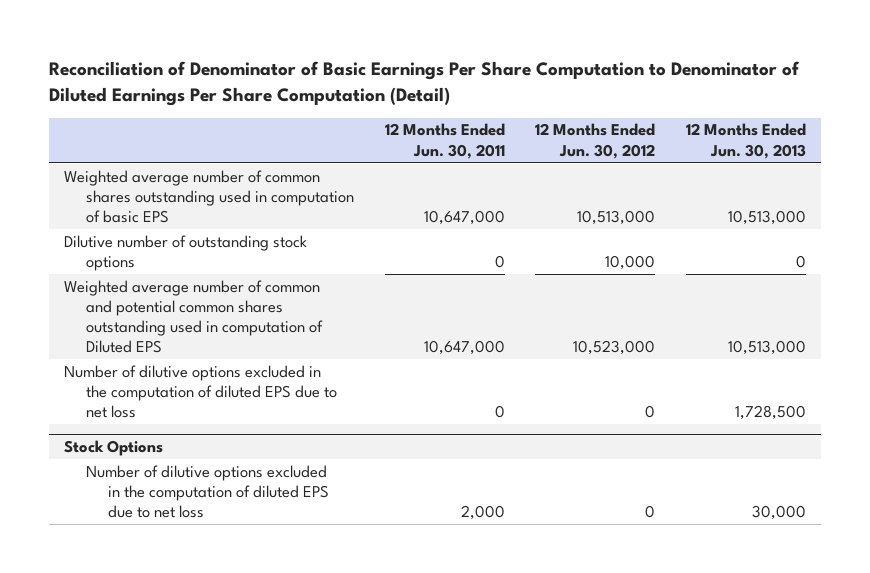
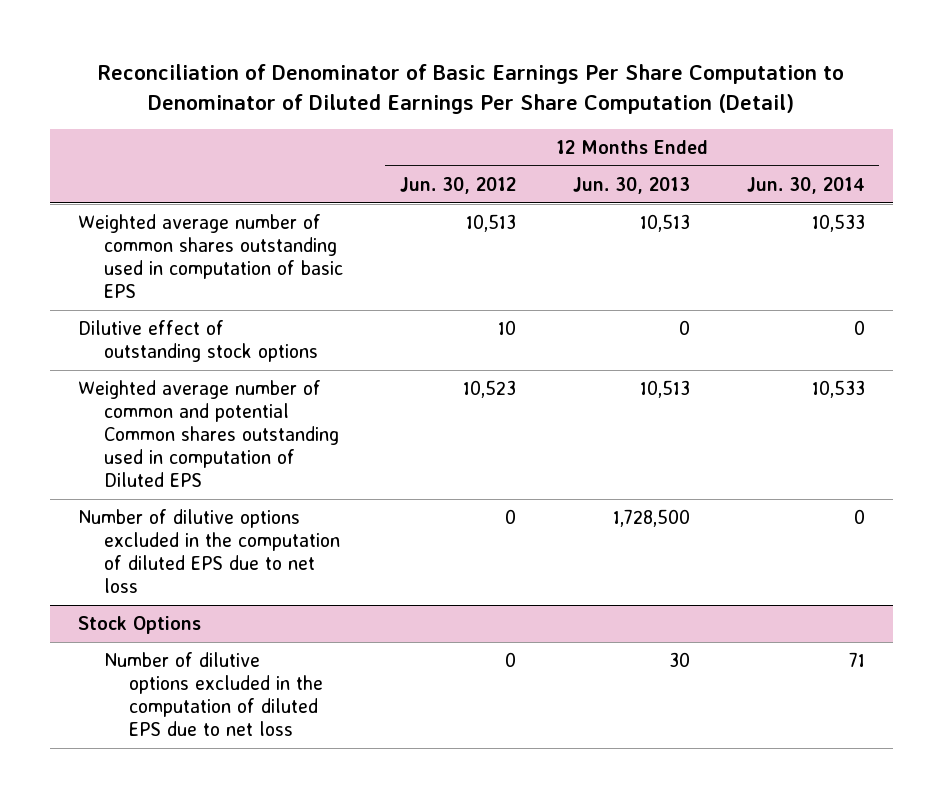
- | 12 Months Ended Jun. 30, 2011 | 12 Months Ended Jun. 30, 2012 | 12 Months Ended Jun. 30, 2013
+ | 12 Months Ended Jun. 30, 2012 | 12 Months Ended Jun. 30, 2013 | 12 Months Ended Jun. 30, 2014
- Weighted average number of common shares outstanding used in computation of basic EPS | 10,647,000 | 10,513,000 | 10,513,000
- Dilutive number of outstanding stock options | 0 | 10,000 | 0
- Weighted average number of common and potential common shares outstanding used in computation of Diluted EPS | 10,647,000 | 10,523,000 | 10,513,000
+ Weighted average number of common shares outstanding used in computation of basic EPS | 10,513 | 10,513 | 10,533
+ Dilutive effect of outstanding stock options | 10 | 0 | 0
+ Weighted average number of common and potential Common shares outstanding used in computation of Diluted EPS | 10,523 | 10,513 | 10,533
@ Stock Options
- Number of dilutive options excluded in the computation of diluted EPS due to net loss | 2,000 | 0 | 30,000
+ Number of dilutive options excluded in the computation of diluted EPS due to net loss | 0 | 30 | 71

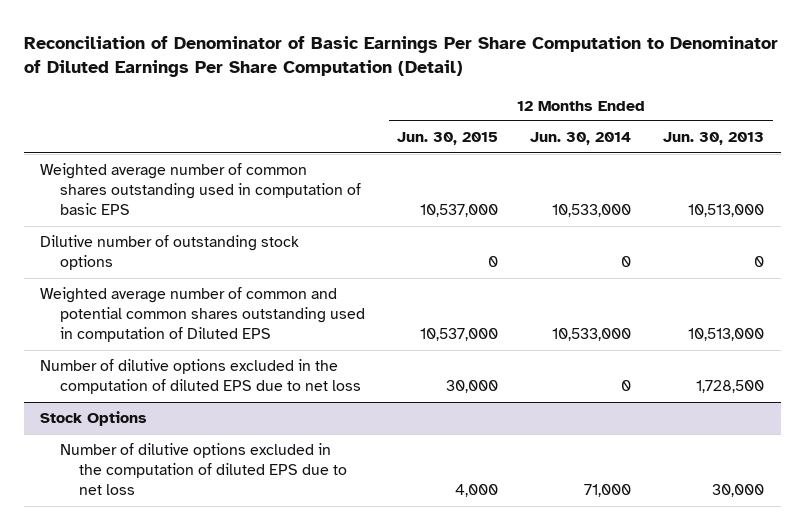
- | 12 Months Ended Jun. 30, 2012 | 12 Months Ended Jun. 30, 2013 | 12 Months Ended Jun. 30, 2014
+ | 12 Months Ended Jun. 30, 2015 | 12 Months Ended Jun. 30, 2014 | 12 Months Ended Jun. 30, 2013
- Weighted average number of common shares outstanding used in computation of basic EPS | 10,513 | 10,513 | 10,533
- Dilutive effect of outstanding stock options | 10 | 0 | 0
- Weighted average number of common and potential Common shares outstanding used in computation of Diluted EPS | 10,523 | 10,513 | 10,533
+ Weighted average number of common shares outstanding used in computation of basic EPS | 10,537,000 | 10,533,000 | 10,513,000
+ Dilutive number of outstanding stock options | 0 | 0 | 0
+ Weighted average number of common and potential common shares outstanding used in computation of Diluted EPS | 10,537,000 | 10,533,000 | 10,513,000
@ Stock Options
- Number of dilutive options excluded in the computation of diluted EPS due to net loss | 0 | 30 | 71
+ Number of dilutive options excluded in the computation of diluted EPS due to net loss | 4,000 | 71,000 | 30,000

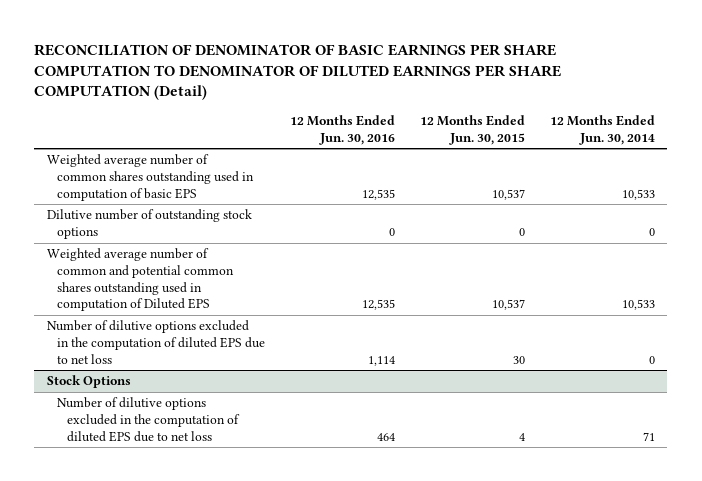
- Reconciliation of Denominator of Basic Earnings Per Share Computation to Denominator of Diluted Earnings Per Share Computation (Detail)
+ RECONCILIATION OF DENOMINATOR OF BASIC EARNINGS PER SHARE COMPUTATION TO DENOMINATOR OF DILUTED EARNINGS PER SHARE COMPUTATION (Detail)
- | 12 Months Ended Jun. 30, 2015 | 12 Months Ended Jun. 30, 2014 | 12 Months Ended Jun. 30, 2013
+ | 12 Months Ended Jun. 30, 2016 | 12 Months Ended Jun. 30, 2015 | 12 Months Ended Jun. 30, 2014
- Weighted average number of common shares outstanding used in computation of basic EPS | 10,537,000 | 10,533,000 | 10,513,000
+ Weighted average number of common shares outstanding used in computation of basic EPS | 12,535 | 10,537 | 10,533
- Weighted average number of common and potential common shares outstanding used in computation of Diluted EPS | 10,537,000 | 10,533,000 | 10,513,000
- Number of dilutive options excluded in the computation of diluted EPS due to net loss | 30,000 | 0 | 1,728,500
+ Weighted average number of common and potential common shares outstanding used in computation of Diluted EPS | 12,535 | 10,537 | 10,533
+ Number of dilutive options excluded in the computation of diluted EPS due to net loss | 1,114 | 30 | 0
@ Stock Options
- Number of dilutive options excluded in the computation of diluted EPS due to net loss | 4,000 | 71,000 | 30,000
+ Number of dilutive options excluded in the computation of diluted EPS due to net loss | 464 | 4 | 71

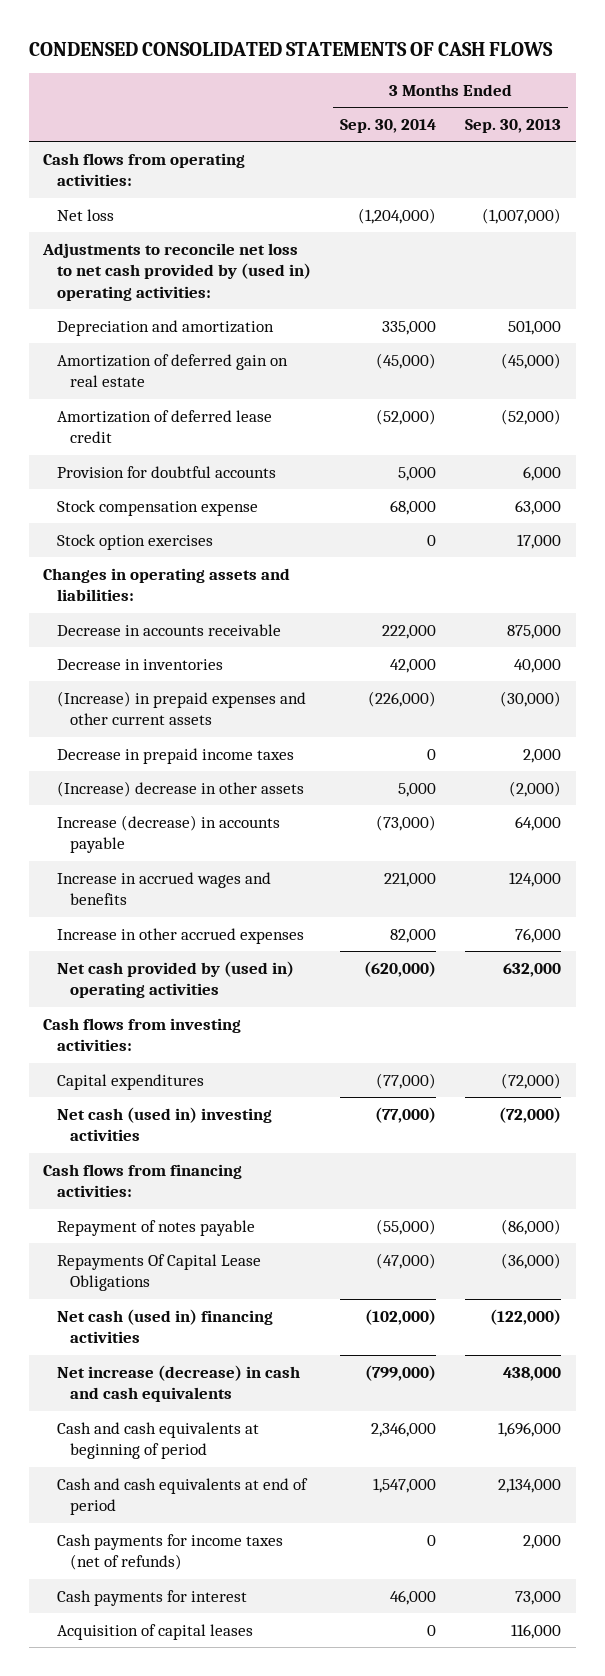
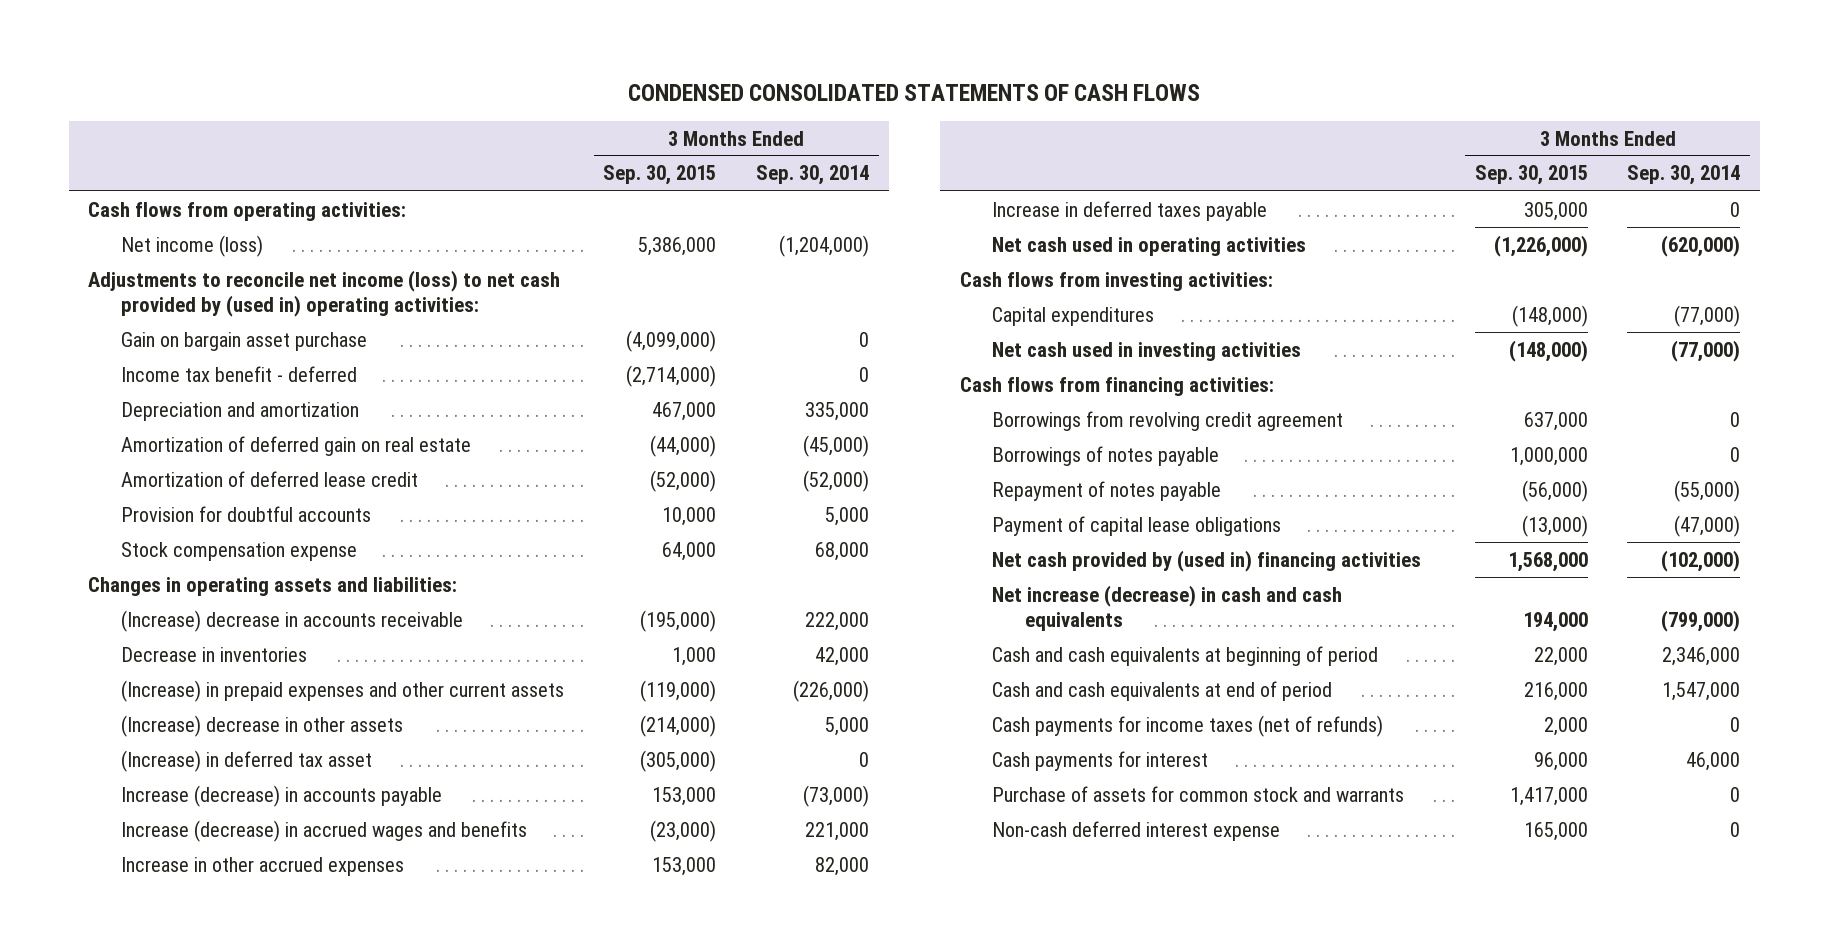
- | 3 Months Ended Sep. 30, 2014 | 3 Months Ended Sep. 30, 2013
+ | 3 Months Ended Sep. 30, 2015 | 3 Months Ended Sep. 30, 2014
- Net loss | (1,204,000) | (1,007,000)
- Adjustments to reconcile net loss to net cash provided by (used in) operating activities:
+ Net income (loss) | 5,386,000 | (1,204,000)
+ Adjustments to reconcile net income (loss) to net cash provided by (used in) operating activities:
+ Gain on bargain asset purchase | (4,099,000) | 0
+ Income tax benefit - deferred | (2,714,000) | 0
- Stock option exercises | 0 | 17,000
- Decrease in accounts receivable | 222,000 | 875,000
+ (Increase) decrease in accounts receivable | (195,000) | 222,000
- Decrease in prepaid income taxes | 0 | 2,000
+ (Increase) in deferred tax asset | (305,000) | 0
- Increase in accrued wages and benefits | 221,000 | 124,000
+ Increase (decrease) in accrued wages and benefits | (23,000) | 221,000
- Net cash provided by (used in) operating activities | (620,000) | 632,000
+ Increase in deferred taxes payable | 305,000 | 0
+ Net cash used in operating activities | (1,226,000) | (620,000)
- Net cash (used in) investing activities | (77,000) | (72,000)
+ Net cash used in investing activities | (148,000) | (77,000)
+ Borrowings from revolving credit agreement | 637,000 | 0
+ Borrowings of notes payable | 1,000,000 | 0
- Repayments Of Capital Lease Obligations | (47,000) | (36,000)
- Net cash (used in) financing activities | (102,000) | (122,000)
+ Payment of capital lease obligations | (13,000) | (47,000)
+ Net cash provided by (used in) financing activities | 1,568,000 | (102,000)
- Acquisition of capital leases | 0 | 116,000
+ Purchase of assets for common stock and warrants | 1,417,000 | 0
+ Non-cash deferred interest expense | 165,000 | 0

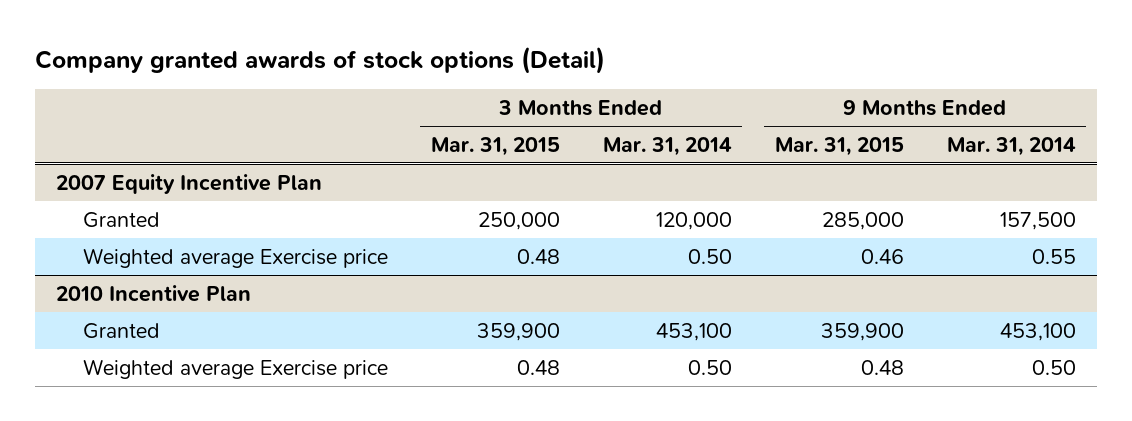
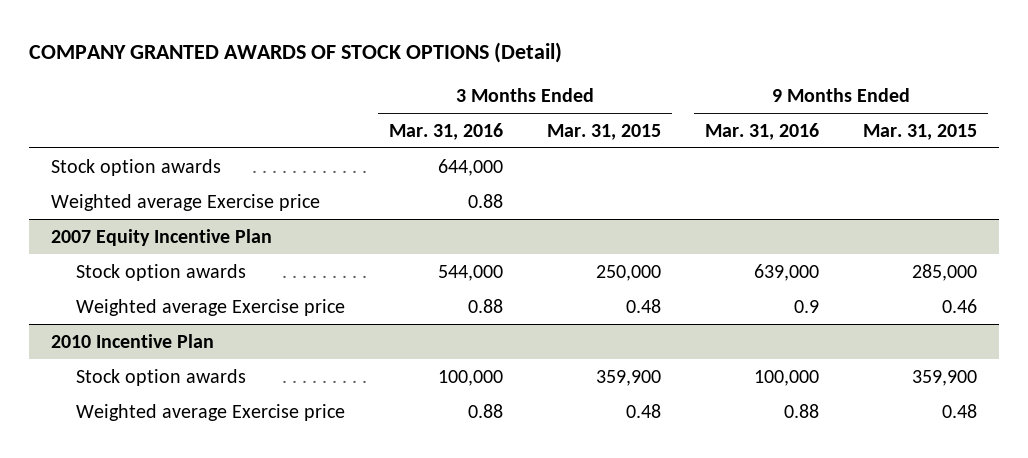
- Company granted awards of stock options (Detail)
+ COMPANY GRANTED AWARDS OF STOCK OPTIONS (Detail)
- | 3 Months Ended Mar. 31, 2015 | 3 Months Ended Mar. 31, 2014 | 9 Months Ended Mar. 31, 2015 | 9 Months Ended Mar. 31, 2014
+ | 3 Months Ended Mar. 31, 2016 | 3 Months Ended Mar. 31, 2015 | 9 Months Ended Mar. 31, 2016 | 9 Months Ended Mar. 31, 2015
+ Stock option awards | 644,000 | | |
+ Weighted average Exercise price | 0.88 | | |
@ 2007 Equity Incentive Plan
- Granted | 250,000 | 120,000 | 285,000 | 157,500
+ Stock option awards | 544,000 | 250,000 | 639,000 | 285,000
@ 2010 Incentive Plan
- Granted | 359,900 | 453,100 | 359,900 | 453,100
+ Stock option awards | 100,000 | 359,900 | 100,000 | 359,900

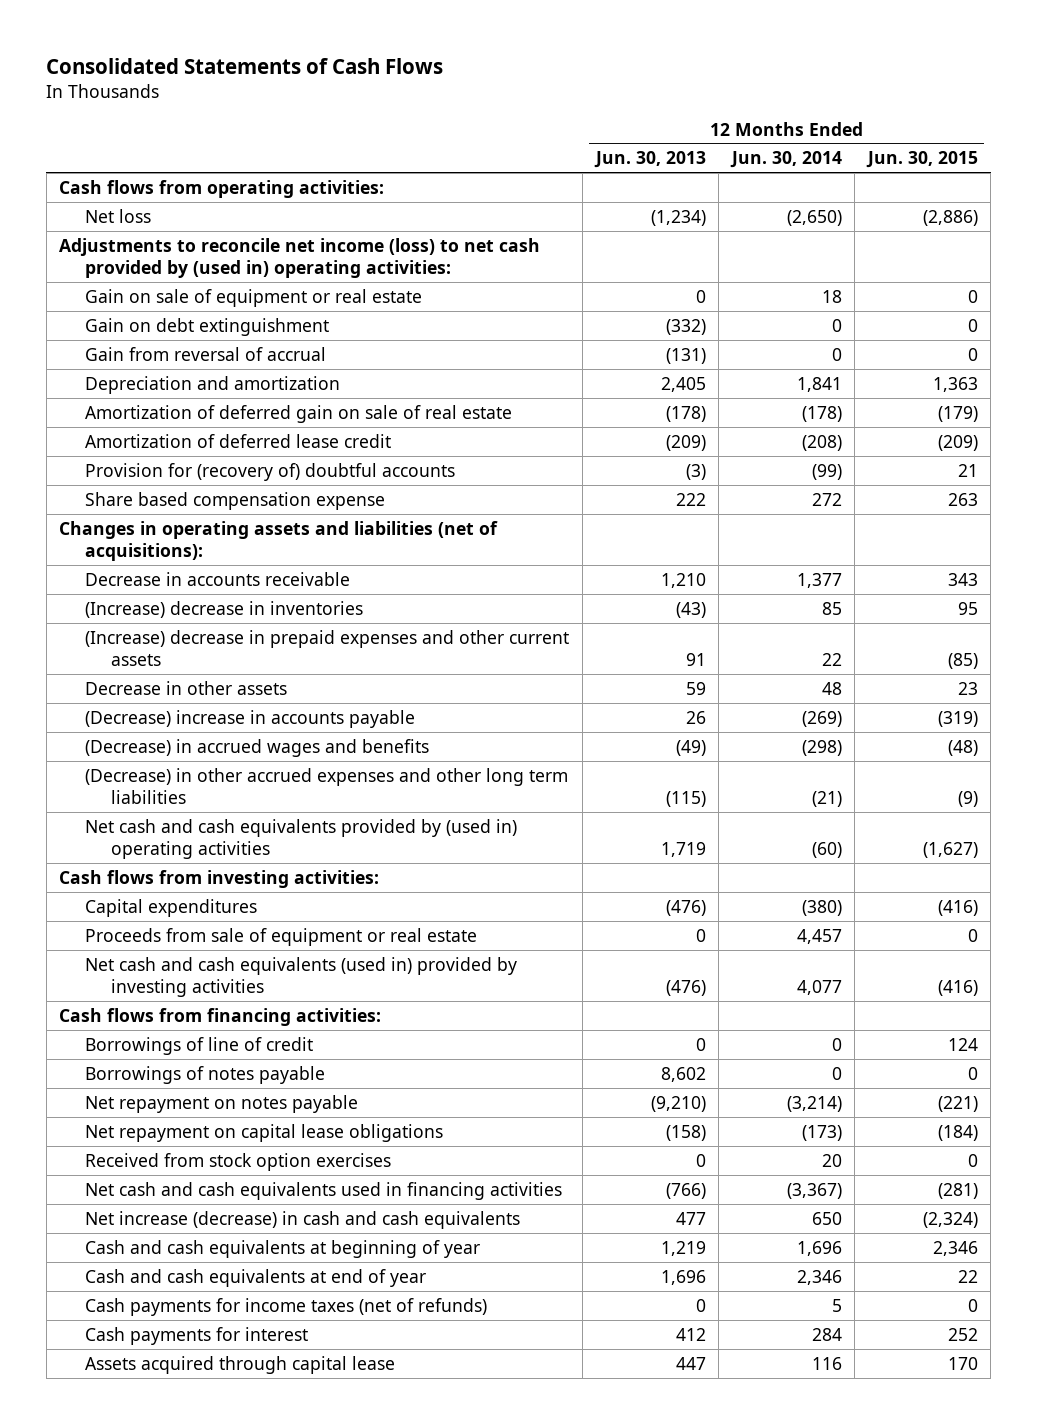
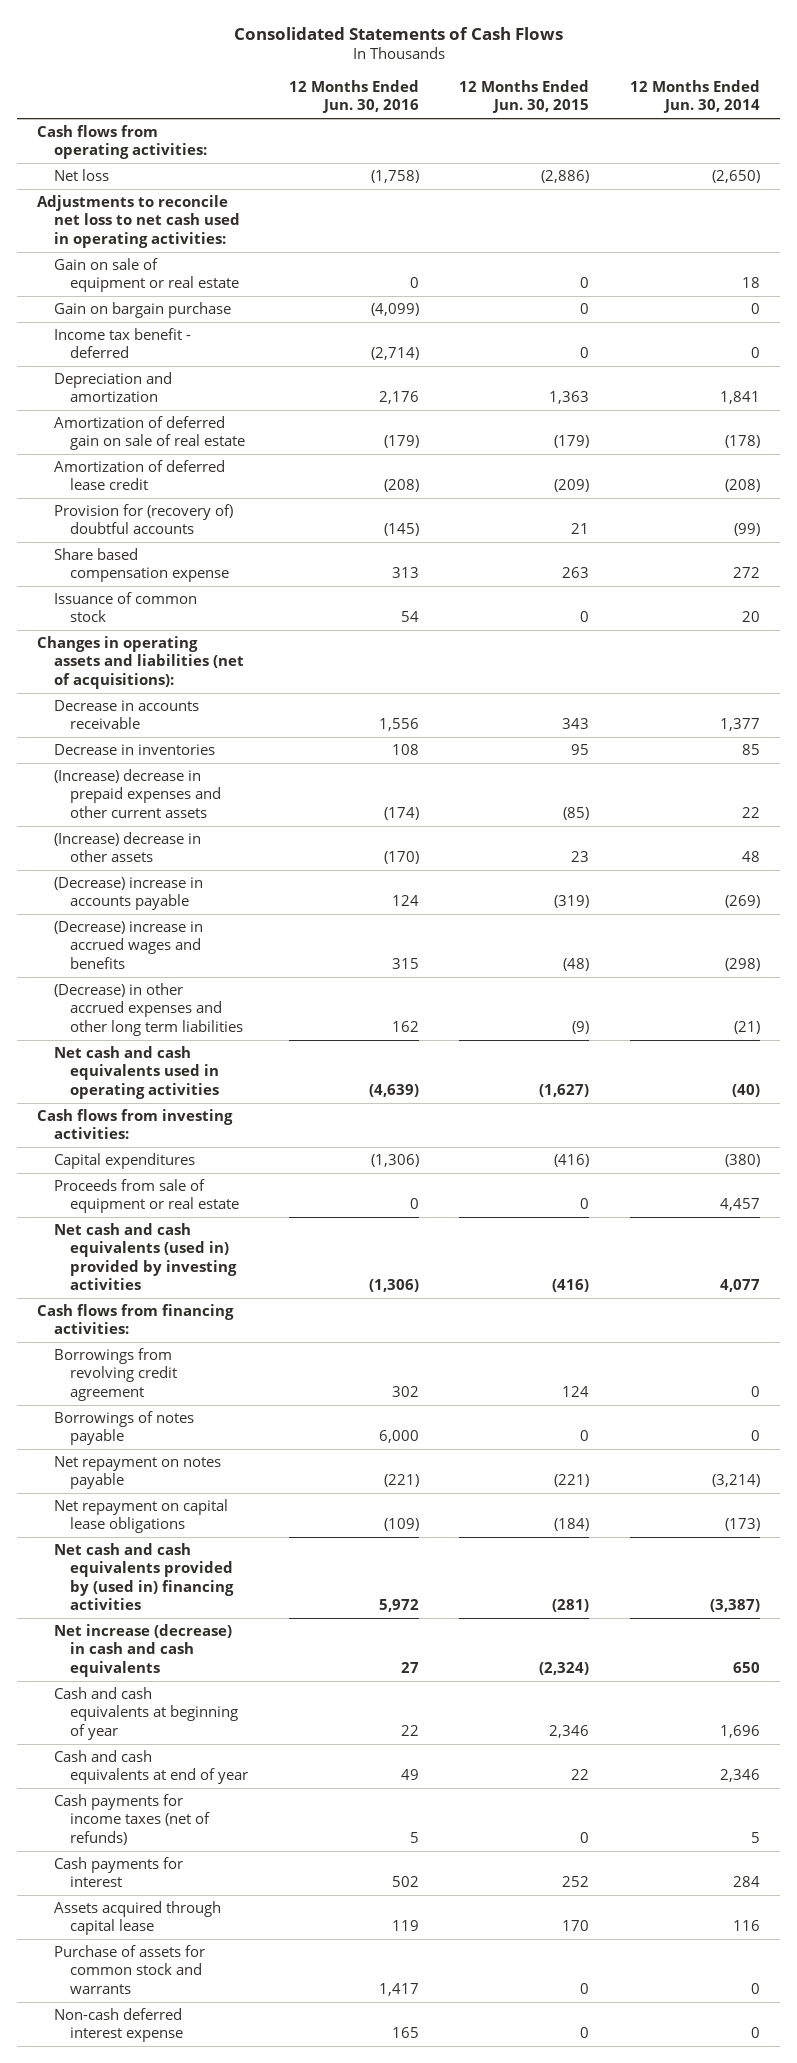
- | 12 Months Ended Jun. 30, 2013 | 12 Months Ended Jun. 30, 2014 | 12 Months Ended Jun. 30, 2015
+ | 12 Months Ended Jun. 30, 2016 | 12 Months Ended Jun. 30, 2015 | 12 Months Ended Jun. 30, 2014
- Adjustments to reconcile net income (loss) to net cash provided by (used in) operating activities:
+ Adjustments to reconcile net loss to net cash used in operating activities:
- Gain on debt extinguishment | (332) | 0 | 0
- Gain from reversal of accrual | (131) | 0 | 0
+ Gain on bargain purchase | (4,099) | 0 | 0
+ Income tax benefit - deferred | (2,714) | 0 | 0
+ Issuance of common stock | 54 | 0 | 20
- (Increase) decrease in inventories | (43) | 85 | 95
+ Decrease in inventories | 108 | 95 | 85
- Decrease in other assets | 59 | 48 | 23
+ (Increase) decrease in other assets | (170) | 23 | 48
- (Decrease) in accrued wages and benefits | (49) | (298) | (48)
+ (Decrease) increase in accrued wages and benefits | 315 | (48) | (298)
- Net cash and cash equivalents provided by (used in) operating activities | 1,719 | (60) | (1,627)
+ Net cash and cash equivalents used in operating activities | (4,639) | (1,627) | (40)
- Borrowings of line of credit | 0 | 0 | 124
+ Borrowings from revolving credit agreement | 302 | 124 | 0
- Received from stock option exercises | 0 | 20 | 0
- Net cash and cash equivalents used in financing activities | (766) | (3,367) | (281)
+ Net cash and cash equivalents provided by (used in) financing activities | 5,972 | (281) | (3,387)
+ Purchase of assets for common stock and warrants | 1,417 | 0 | 0
+ Non-cash deferred interest expense | 165 | 0 | 0

